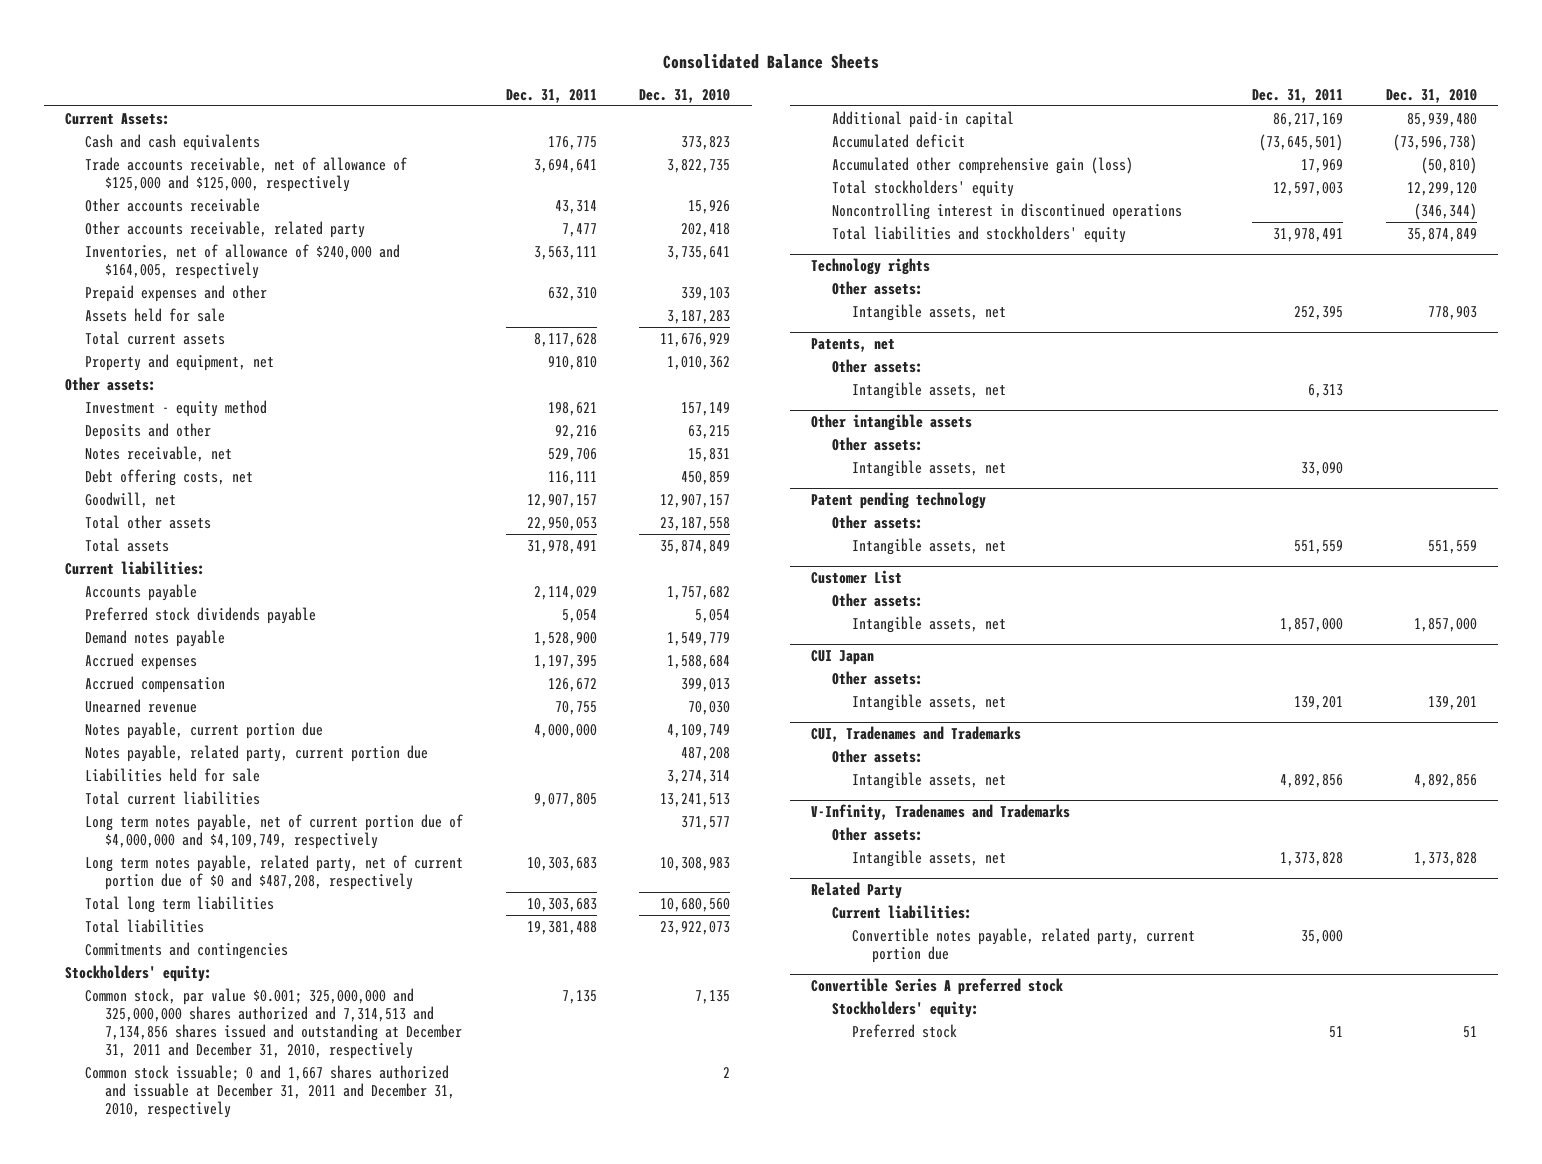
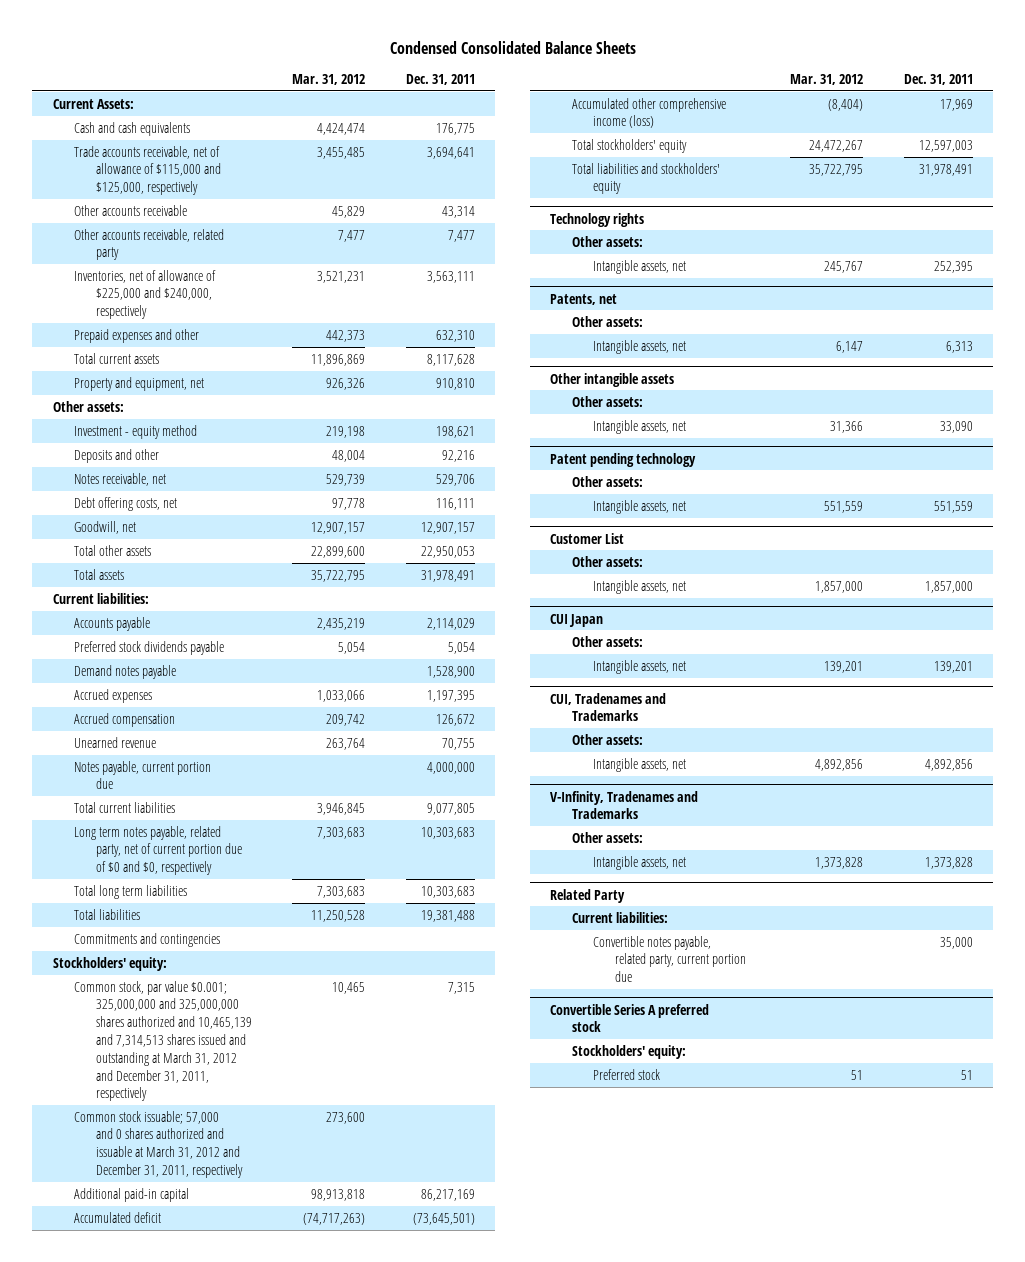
- Consolidated Balance Sheets
+ Condensed Consolidated Balance Sheets
- | Dec. 31, 2011 | Dec. 31, 2010
+ | Mar. 31, 2012 | Dec. 31, 2011
- Trade accounts receivable, net of allowance of $125,000 and $125,000, respectively | 3,694,641 | 3,822,735
+ Trade accounts receivable, net of allowance of $115,000 and $125,000, respectively | 3,455,485 | 3,694,641
- Inventories, net of allowance of $240,000 and $164,005, respectively | 3,563,111 | 3,735,641
+ Inventories, net of allowance of $225,000 and $240,000, respectively | 3,521,231 | 3,563,111
- Assets held for sale | | 3,187,283
- Notes payable, related party, current portion due | | 487,208
- Liabilities held for sale | | 3,274,314
- Long term notes payable, net of current portion due of $4,000,000 and $4,109,749, respectively | | 371,577
- Long term notes payable, related party, net of current portion due of $0 and $487,208, respectively | 10,303,683 | 10,308,983
+ Long term notes payable, related party, net of current portion due of $0 and $0, respectively | 7,303,683 | 10,303,683
- Common stock, par value $0.001; 325,000,000 and 325,000,000 shares authorized and 7,314,513 and 7,134,856 shares issued and outstanding at December 31, 2011 and December 31, 2010, respectively | 7,135 | 7,135
- Common stock issuable; 0 and 1,667 shares authorized and issuable at December 31, 2011 and December 31, 2010, respectively | | 2
+ Common stock, par value $0.001; 325,000,000 and 325,000,000 shares authorized and 10,465,139 and 7,314,513 shares issued and outstanding at March 31, 2012 and December 31, 2011, respectively | 10,465 | 7,315
+ Common stock issuable; 57,000 and 0 shares authorized and issuable at March 31, 2012 and December 31, 2011, respectively | 273,600 |
- Accumulated other comprehensive gain (loss) | 17,969 | (50,810)
+ Accumulated other comprehensive income (loss) | (8,404) | 17,969
- Noncontrolling interest in discontinued operations | | (346,344)

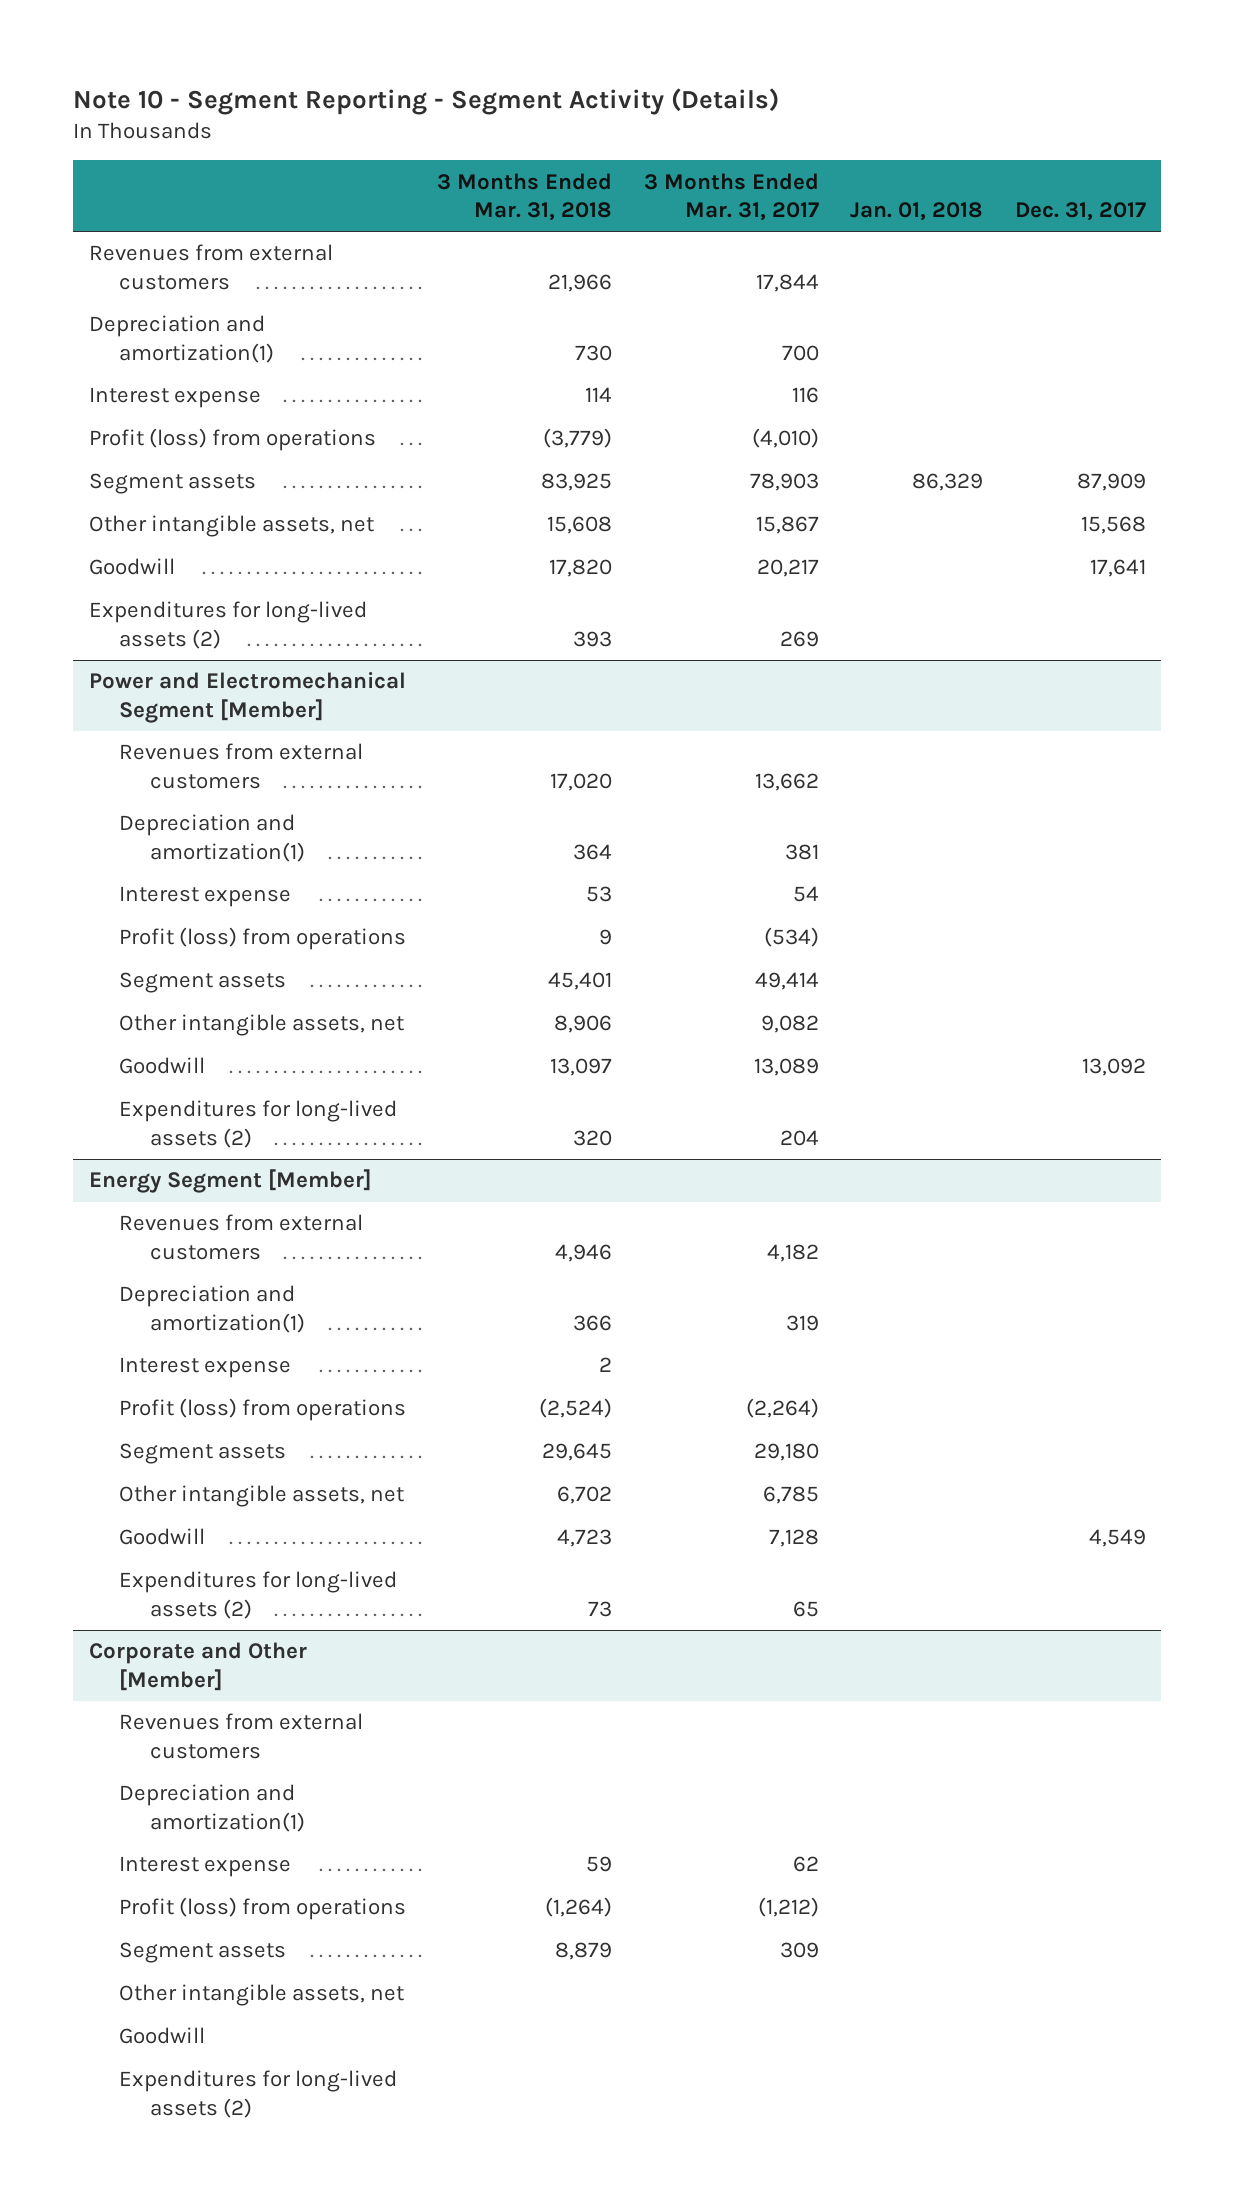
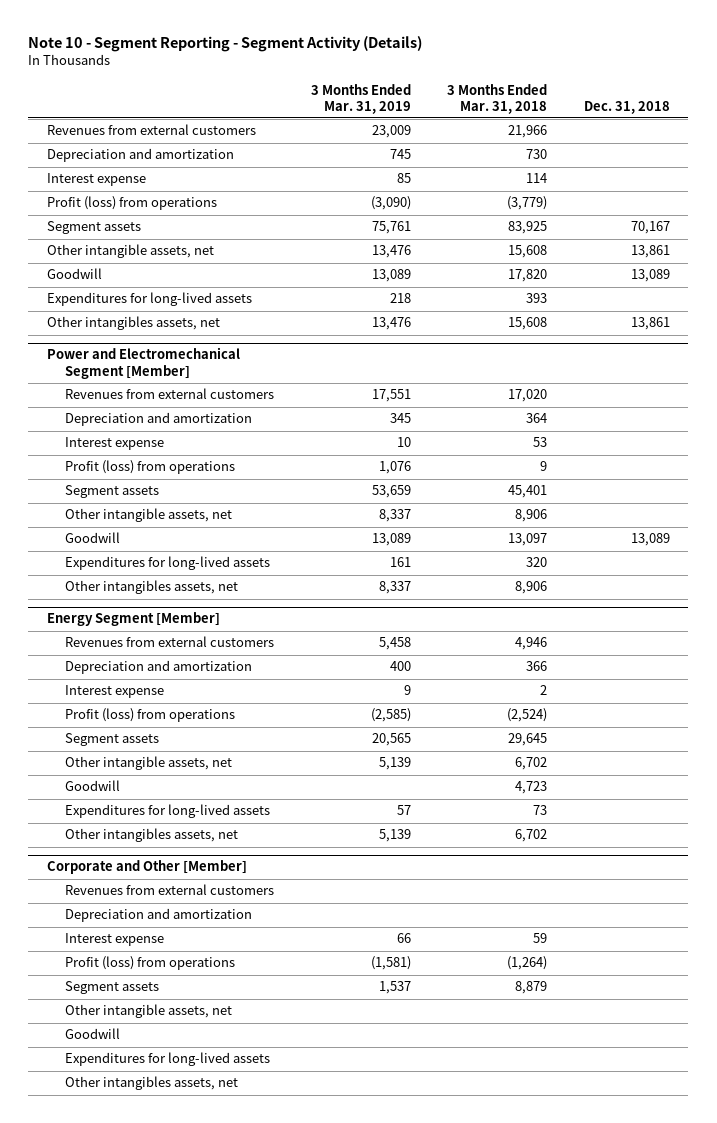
- | 3 Months Ended Mar. 31, 2018 | 3 Months Ended Mar. 31, 2017 | Jan. 01, 2018 | Dec. 31, 2017
+ | 3 Months Ended Mar. 31, 2019 | 3 Months Ended Mar. 31, 2018 | Dec. 31, 2018
- Depreciation and amortization(1) | 730 | 700 | |
+ Depreciation and amortization | 745 | 730 |
- Expenditures for long-lived assets (2) | 393 | 269 | |
+ Expenditures for long-lived assets | 218 | 393 |
+ Other intangibles assets, net | 13,476 | 15,608 | 13,861
@ Power and Electromechanical Segment [Member]
- Depreciation and amortization(1) | 364 | 381 | |
+ Depreciation and amortization | 345 | 364 |
- Expenditures for long-lived assets (2) | 320 | 204 | |
+ Expenditures for long-lived assets | 161 | 320 |
+ Other intangibles assets, net | 8,337 | 8,906 |
@ Energy Segment [Member]
- Depreciation and amortization(1) | 366 | 319 | |
+ Depreciation and amortization | 400 | 366 |
- Expenditures for long-lived assets (2) | 73 | 65 | |
+ Expenditures for long-lived assets | 57 | 73 |
+ Other intangibles assets, net | 5,139 | 6,702 |
@ Corporate and Other [Member]
- Depreciation and amortization(1)
+ Depreciation and amortization
- Expenditures for long-lived assets (2)
+ Expenditures for long-lived assets
+ Other intangibles assets, net

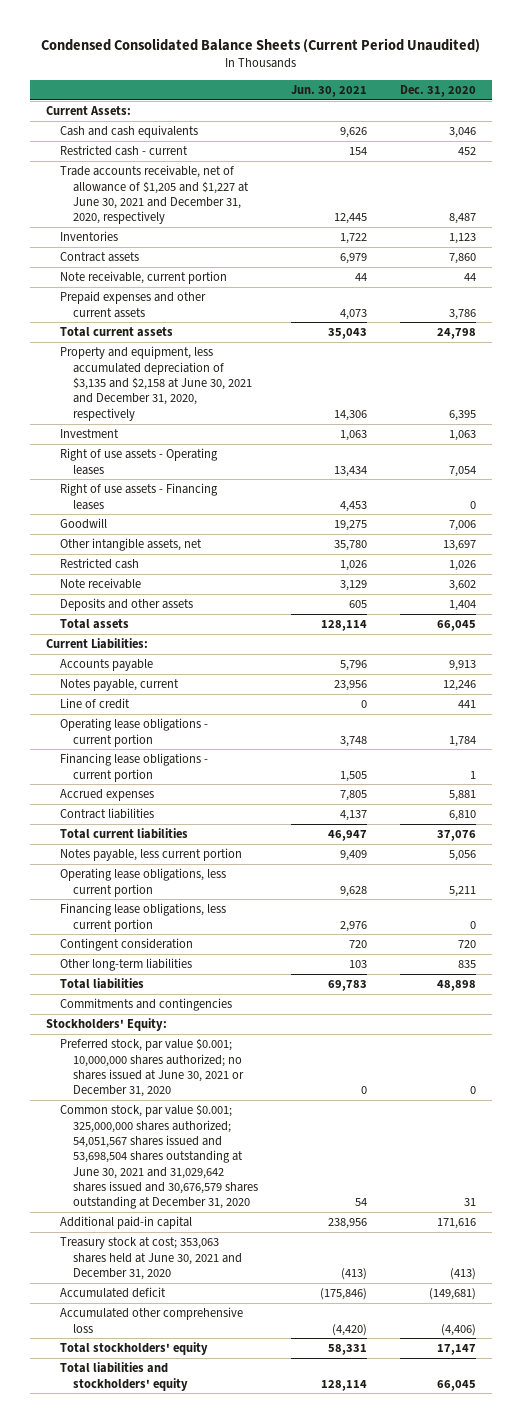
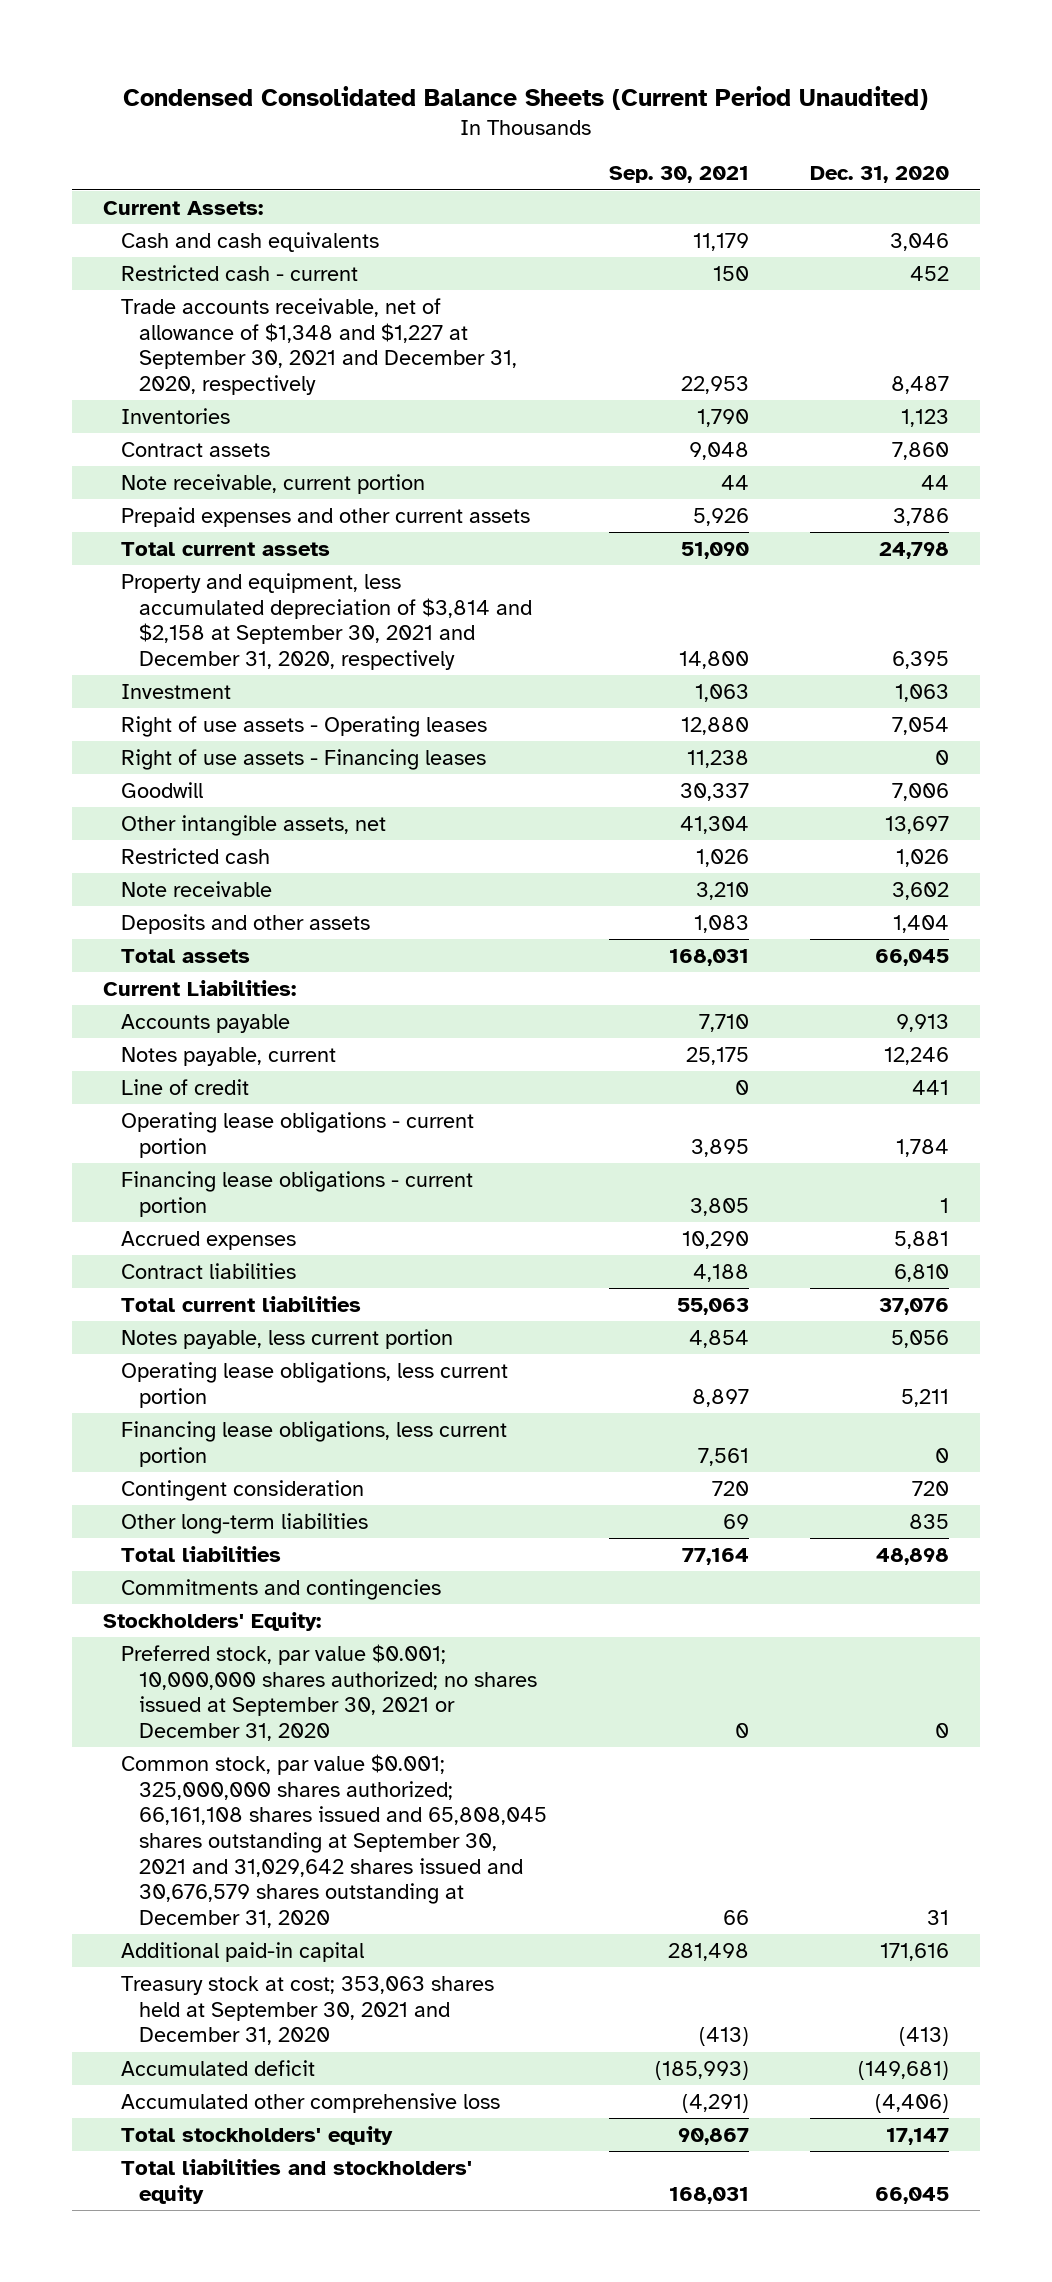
- | Jun. 30, 2021 | Dec. 31, 2020
+ | Sep. 30, 2021 | Dec. 31, 2020
- Trade accounts receivable, net of allowance of $1,205 and $1,227 at June 30, 2021 and December 31, 2020, respectively | 12,445 | 8,487
+ Trade accounts receivable, net of allowance of $1,348 and $1,227 at September 30, 2021 and December 31, 2020, respectively | 22,953 | 8,487
- Property and equipment, less accumulated depreciation of $3,135 and $2,158 at June 30, 2021 and December 31, 2020, respectively | 14,306 | 6,395
+ Property and equipment, less accumulated depreciation of $3,814 and $2,158 at September 30, 2021 and December 31, 2020, respectively | 14,800 | 6,395
- Preferred stock, par value $0.001; 10,000,000 shares authorized; no shares issued at June 30, 2021 or December 31, 2020 | 0 | 0
- Common stock, par value $0.001; 325,000,000 shares authorized; 54,051,567 shares issued and 53,698,504 shares outstanding at June 30, 2021 and 31,029,642 shares issued and 30,676,579 shares outstanding at December 31, 2020 | 54 | 31
+ Preferred stock, par value $0.001; 10,000,000 shares authorized; no shares issued at September 30, 2021 or December 31, 2020 | 0 | 0
+ Common stock, par value $0.001; 325,000,000 shares authorized; 66,161,108 shares issued and 65,808,045 shares outstanding at September 30, 2021 and 31,029,642 shares issued and 30,676,579 shares outstanding at December 31, 2020 | 66 | 31
- Treasury stock at cost; 353,063 shares held at June 30, 2021 and December 31, 2020 | (413) | (413)
+ Treasury stock at cost; 353,063 shares held at September 30, 2021 and December 31, 2020 | (413) | (413)

